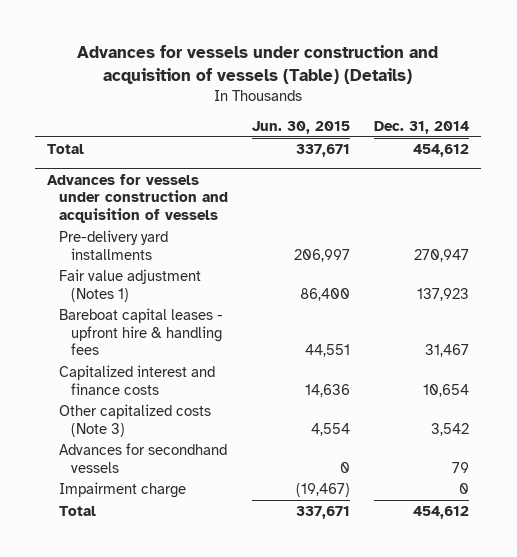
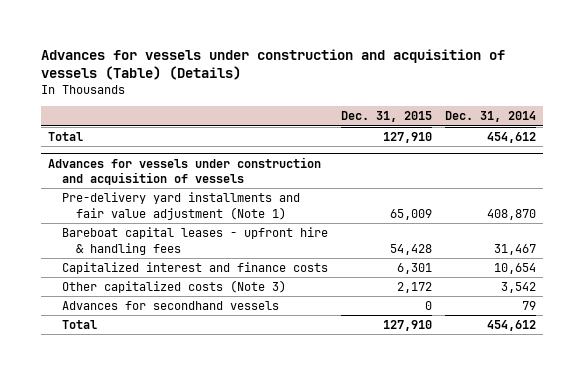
- | Jun. 30, 2015 | Dec. 31, 2014
+ | Dec. 31, 2015 | Dec. 31, 2014
@ Advances for vessels under construction and acquisition of vessels
- Pre-delivery yard installments | 206,997 | 270,947
- Fair value adjustment (Notes 1) | 86,400 | 137,923
+ Pre-delivery yard installments and fair value adjustment (Note 1) | 65,009 | 408,870
- Impairment charge | (19,467) | 0

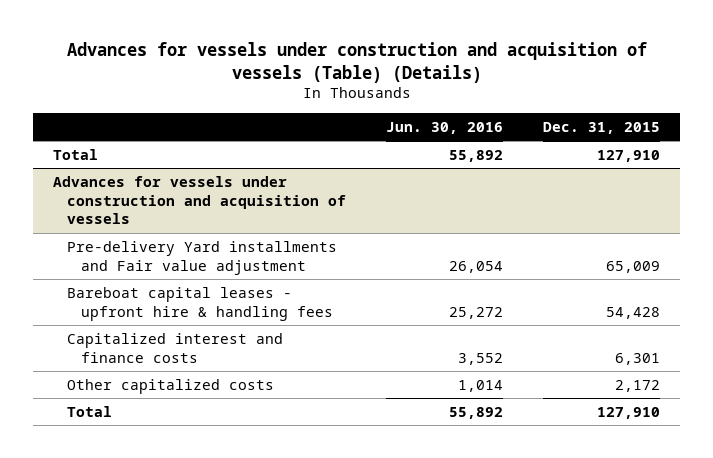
- | Dec. 31, 2015 | Dec. 31, 2014
+ | Jun. 30, 2016 | Dec. 31, 2015
@ Advances for vessels under construction and acquisition of vessels
- Pre-delivery yard installments and fair value adjustment (Note 1) | 65,009 | 408,870
+ Pre-delivery Yard installments and Fair value adjustment | 26,054 | 65,009
- Other capitalized costs (Note 3) | 2,172 | 3,542
- Advances for secondhand vessels | 0 | 79
+ Other capitalized costs | 1,014 | 2,172

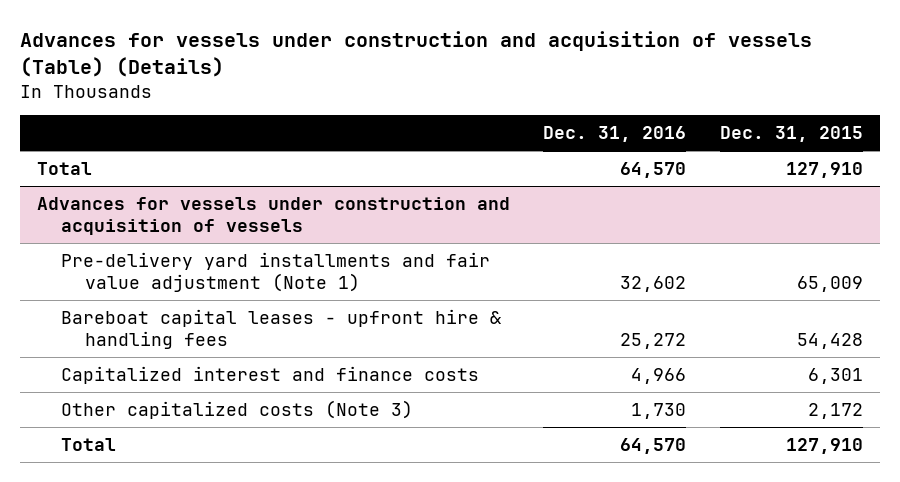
- | Jun. 30, 2016 | Dec. 31, 2015
+ | Dec. 31, 2016 | Dec. 31, 2015
@ Advances for vessels under construction and acquisition of vessels
- Pre-delivery Yard installments and Fair value adjustment | 26,054 | 65,009
+ Pre-delivery yard installments and fair value adjustment (Note 1) | 32,602 | 65,009
- Other capitalized costs | 1,014 | 2,172
+ Other capitalized costs (Note 3) | 1,730 | 2,172

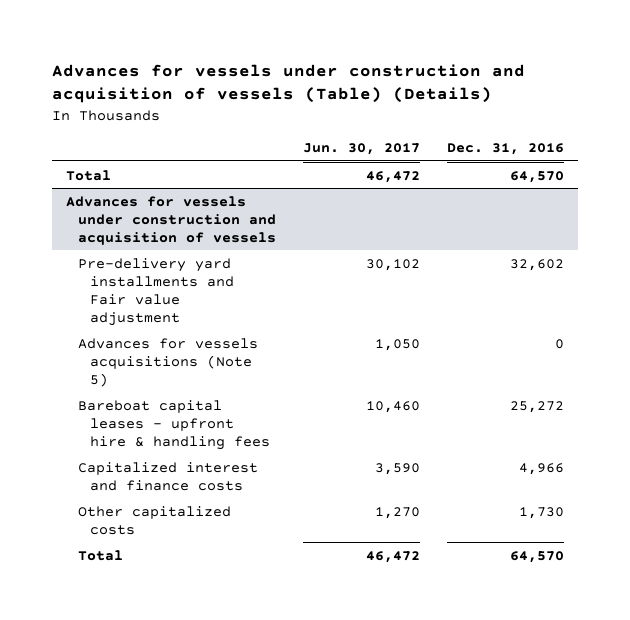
- | Dec. 31, 2016 | Dec. 31, 2015
+ | Jun. 30, 2017 | Dec. 31, 2016
@ Advances for vessels under construction and acquisition of vessels
- Pre-delivery yard installments and fair value adjustment (Note 1) | 32,602 | 65,009
+ Pre-delivery yard installments and Fair value adjustment | 30,102 | 32,602
+ Advances for vessels acquisitions (Note 5) | 1,050 | 0
- Other capitalized costs (Note 3) | 1,730 | 2,172
+ Other capitalized costs | 1,270 | 1,730

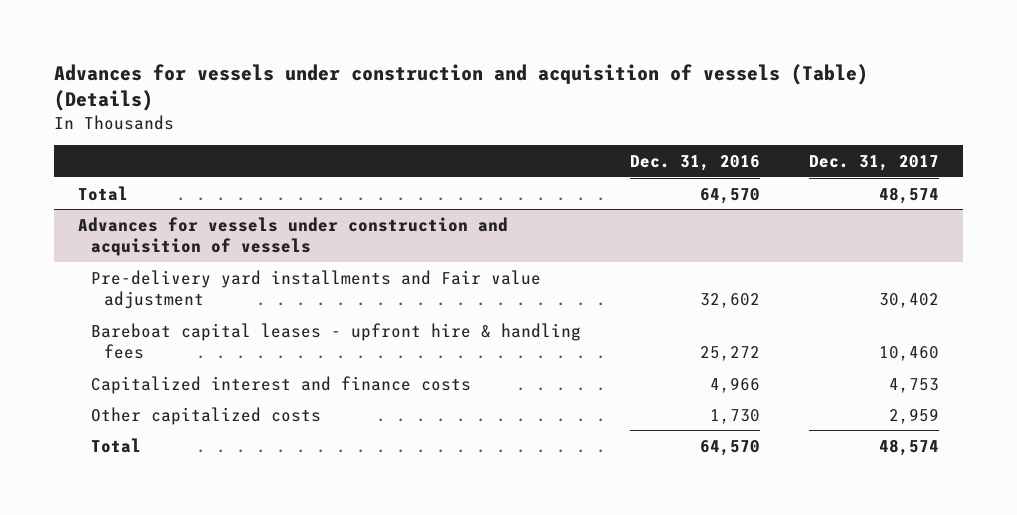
- | Jun. 30, 2017 | Dec. 31, 2016
+ | Dec. 31, 2016 | Dec. 31, 2017
@ Advances for vessels under construction and acquisition of vessels
- Advances for vessels acquisitions (Note 5) | 1,050 | 0

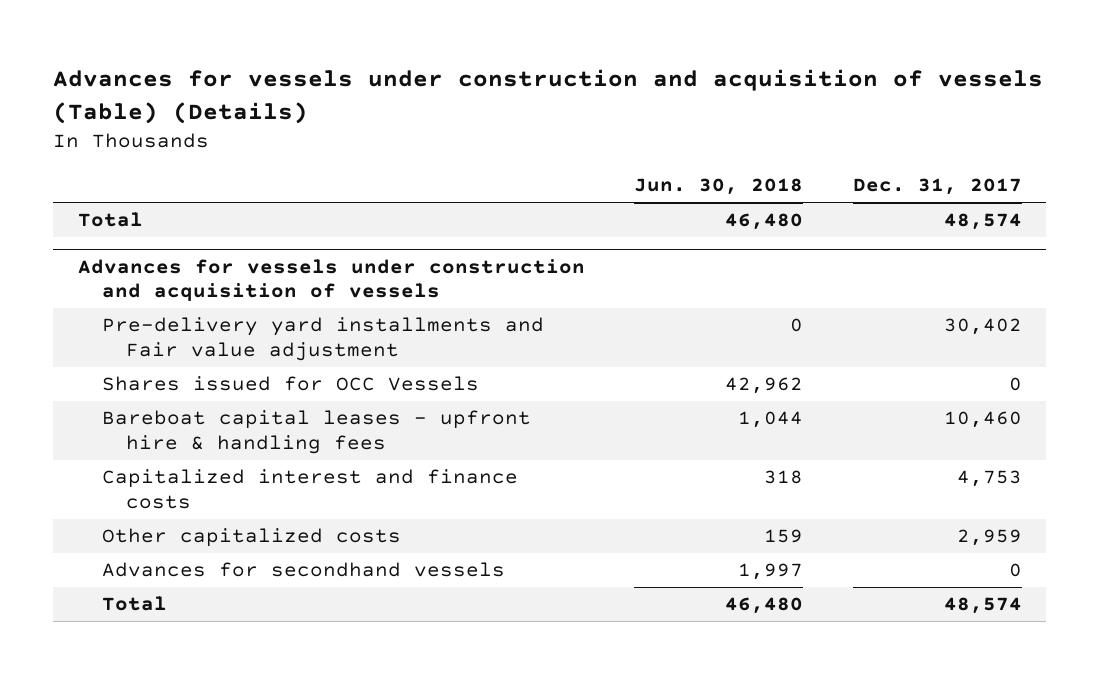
- | Dec. 31, 2016 | Dec. 31, 2017
+ | Jun. 30, 2018 | Dec. 31, 2017
@ Advances for vessels under construction and acquisition of vessels
+ Shares issued for OCC Vessels | 42,962 | 0
+ Advances for secondhand vessels | 1,997 | 0

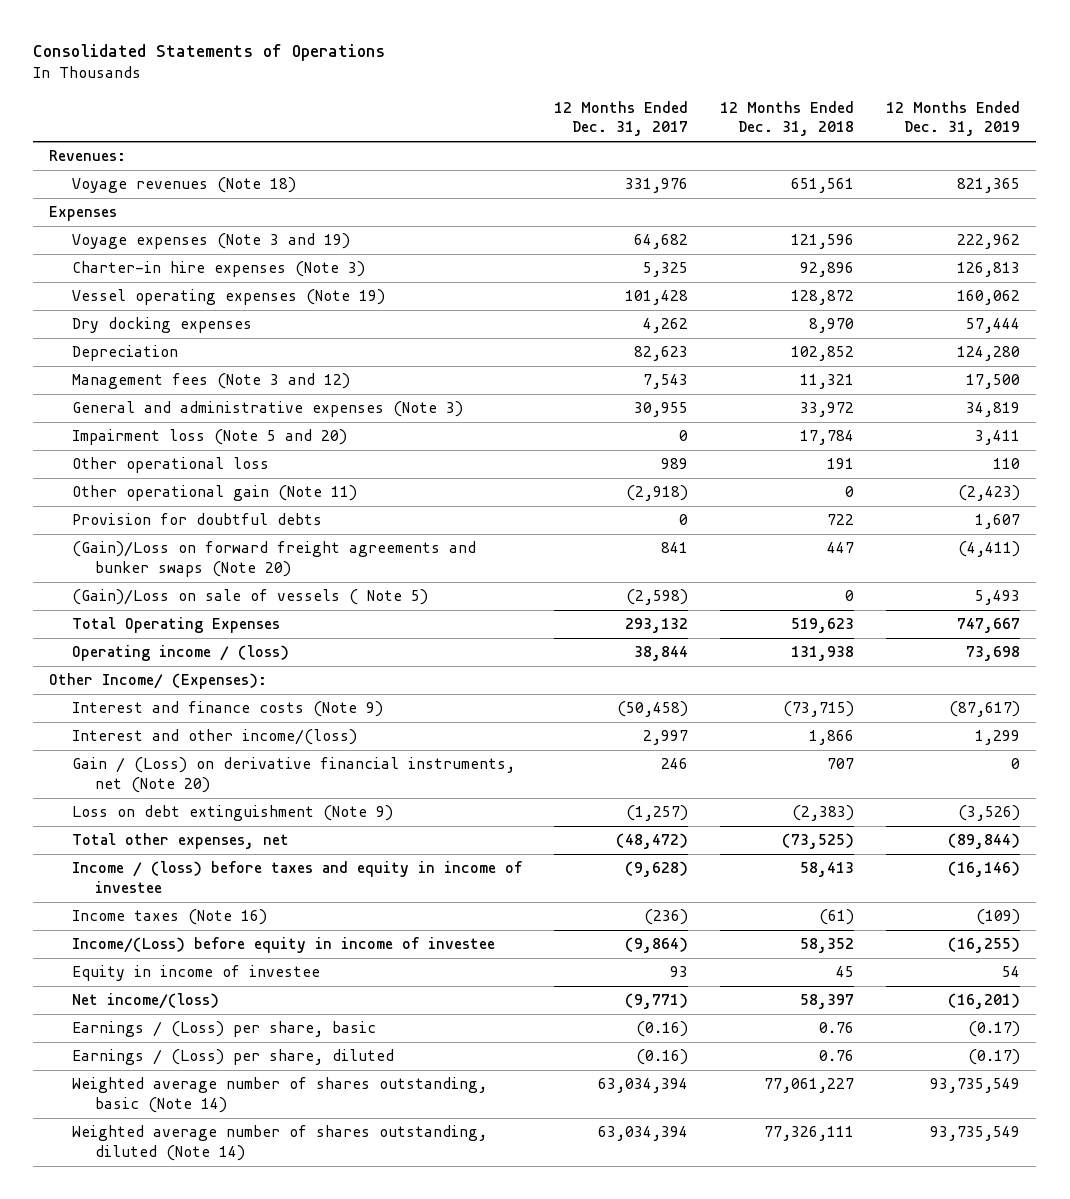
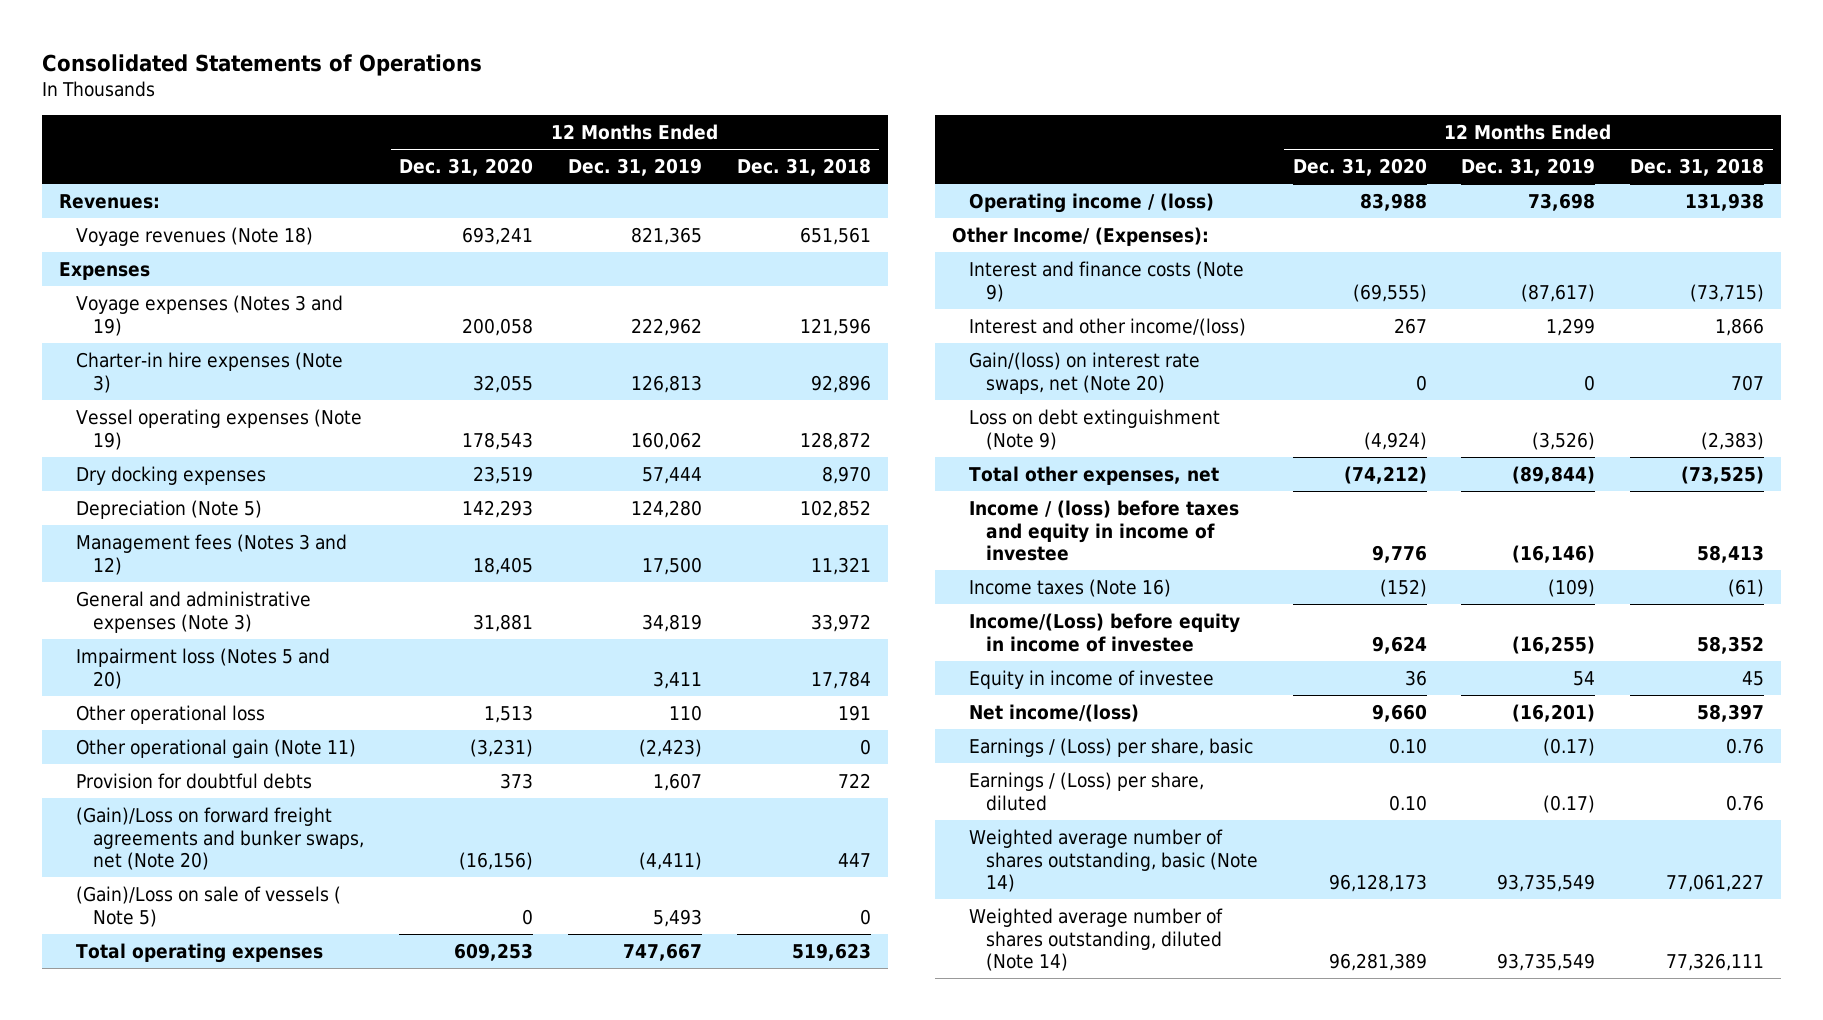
- | 12 Months Ended Dec. 31, 2017 | 12 Months Ended Dec. 31, 2018 | 12 Months Ended Dec. 31, 2019
+ | 12 Months Ended Dec. 31, 2020 | 12 Months Ended Dec. 31, 2019 | 12 Months Ended Dec. 31, 2018
- Voyage expenses (Note 3 and 19) | 64,682 | 121,596 | 222,962
+ Voyage expenses (Notes 3 and 19) | 200,058 | 222,962 | 121,596
- Depreciation | 82,623 | 102,852 | 124,280
- Management fees (Note 3 and 12) | 7,543 | 11,321 | 17,500
+ Depreciation (Note 5) | 142,293 | 124,280 | 102,852
+ Management fees (Notes 3 and 12) | 18,405 | 17,500 | 11,321
- Impairment loss (Note 5 and 20) | 0 | 17,784 | 3,411
+ Impairment loss (Notes 5 and 20) | | 3,411 | 17,784
- (Gain)/Loss on forward freight agreements and bunker swaps (Note 20) | 841 | 447 | (4,411)
+ (Gain)/Loss on forward freight agreements and bunker swaps, net (Note 20) | (16,156) | (4,411) | 447
- Total Operating Expenses | 293,132 | 519,623 | 747,667
+ Total operating expenses | 609,253 | 747,667 | 519,623
- Gain / (Loss) on derivative financial instruments, net (Note 20) | 246 | 707 | 0
+ Gain/(loss) on interest rate swaps, net (Note 20) | 0 | 0 | 707

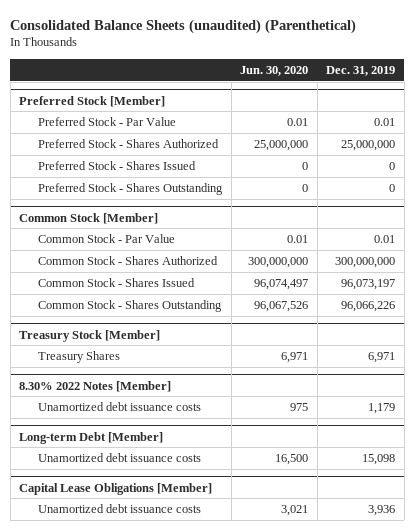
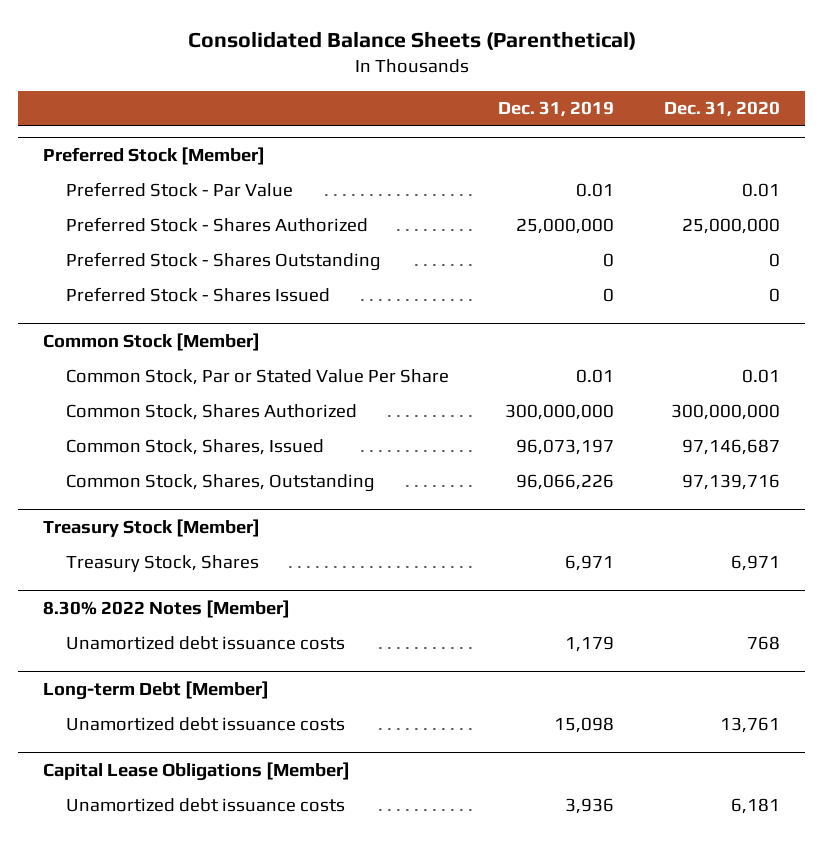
- Consolidated Balance Sheets (unaudited) (Parenthetical)
+ Consolidated Balance Sheets (Parenthetical)
- | Jun. 30, 2020 | Dec. 31, 2019
+ | Dec. 31, 2019 | Dec. 31, 2020
@ Preferred Stock [Member]
moved down: Preferred Stock - Shares Issued | 0 | 0
@ Common Stock [Member]
- Common Stock - Par Value | 0.01 | 0.01
- Common Stock - Shares Authorized | 300,000,000 | 300,000,000
- Common Stock - Shares Issued | 96,074,497 | 96,073,197
- Common Stock - Shares Outstanding | 96,067,526 | 96,066,226
+ Common Stock, Par or Stated Value Per Share | 0.01 | 0.01
+ Common Stock, Shares Authorized | 300,000,000 | 300,000,000
+ Common Stock, Shares, Issued | 96,073,197 | 97,146,687
+ Common Stock, Shares, Outstanding | 96,066,226 | 97,139,716
@ Treasury Stock [Member]
- Treasury Shares | 6,971 | 6,971
+ Treasury Stock, Shares | 6,971 | 6,971

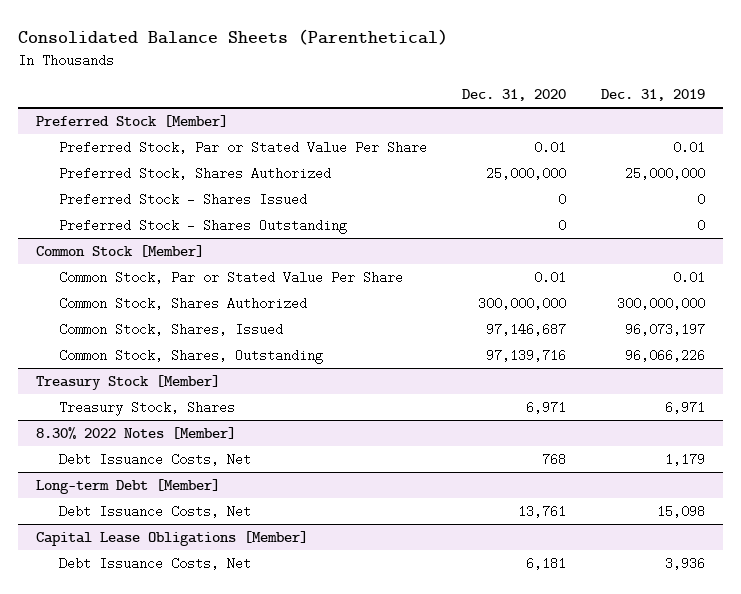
- | Dec. 31, 2019 | Dec. 31, 2020
+ | Dec. 31, 2020 | Dec. 31, 2019
@ Preferred Stock [Member]
- Preferred Stock - Par Value | 0.01 | 0.01
- Preferred Stock - Shares Authorized | 25,000,000 | 25,000,000
+ Preferred Stock, Par or Stated Value Per Share | 0.01 | 0.01
+ Preferred Stock, Shares Authorized | 25,000,000 | 25,000,000
moved down: Preferred Stock - Shares Outstanding | 0 | 0
@ 8.30% 2022 Notes [Member]
- Unamortized debt issuance costs | 1,179 | 768
+ Debt Issuance Costs, Net | 768 | 1,179
@ Long-term Debt [Member]
- Unamortized debt issuance costs | 15,098 | 13,761
+ Debt Issuance Costs, Net | 13,761 | 15,098
@ Capital Lease Obligations [Member]
- Unamortized debt issuance costs | 3,936 | 6,181
+ Debt Issuance Costs, Net | 6,181 | 3,936

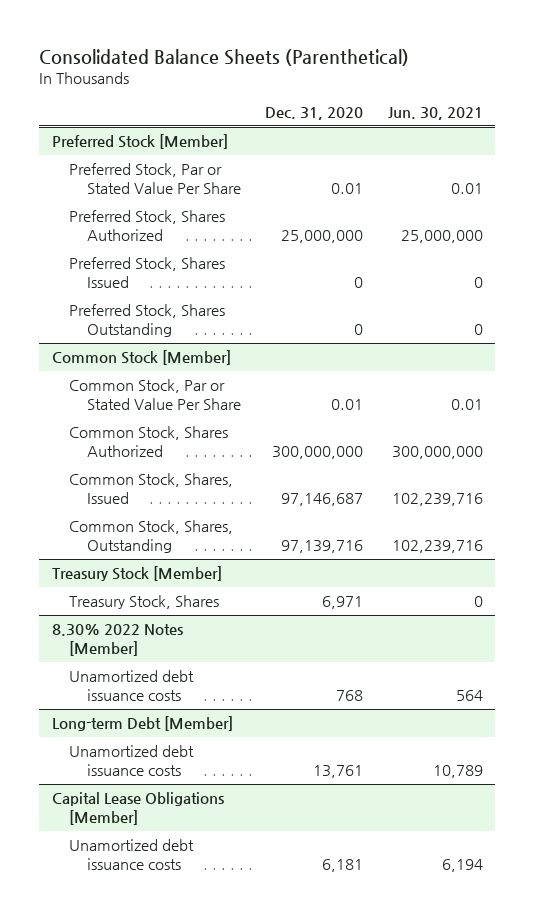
- | Dec. 31, 2020 | Dec. 31, 2019
+ | Dec. 31, 2020 | Jun. 30, 2021
@ Preferred Stock [Member]
- Preferred Stock - Shares Issued | 0 | 0
- Preferred Stock - Shares Outstanding | 0 | 0
+ Preferred Stock, Shares Issued | 0 | 0
+ Preferred Stock, Shares Outstanding | 0 | 0
@ 8.30% 2022 Notes [Member]
- Debt Issuance Costs, Net | 768 | 1,179
+ Unamortized debt issuance costs | 768 | 564
@ Long-term Debt [Member]
- Debt Issuance Costs, Net | 13,761 | 15,098
+ Unamortized debt issuance costs | 13,761 | 10,789
@ Capital Lease Obligations [Member]
- Debt Issuance Costs, Net | 6,181 | 3,936
+ Unamortized debt issuance costs | 6,181 | 6,194

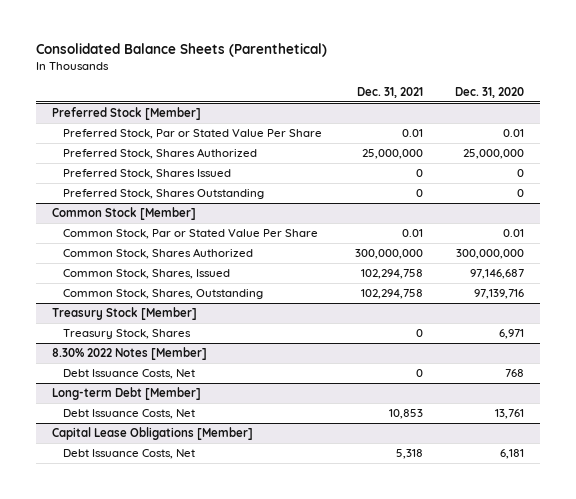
- | Dec. 31, 2020 | Jun. 30, 2021
+ | Dec. 31, 2021 | Dec. 31, 2020
@ 8.30% 2022 Notes [Member]
- Unamortized debt issuance costs | 768 | 564
+ Debt Issuance Costs, Net | 0 | 768
@ Long-term Debt [Member]
- Unamortized debt issuance costs | 13,761 | 10,789
+ Debt Issuance Costs, Net | 10,853 | 13,761
@ Capital Lease Obligations [Member]
- Unamortized debt issuance costs | 6,181 | 6,194
+ Debt Issuance Costs, Net | 5,318 | 6,181

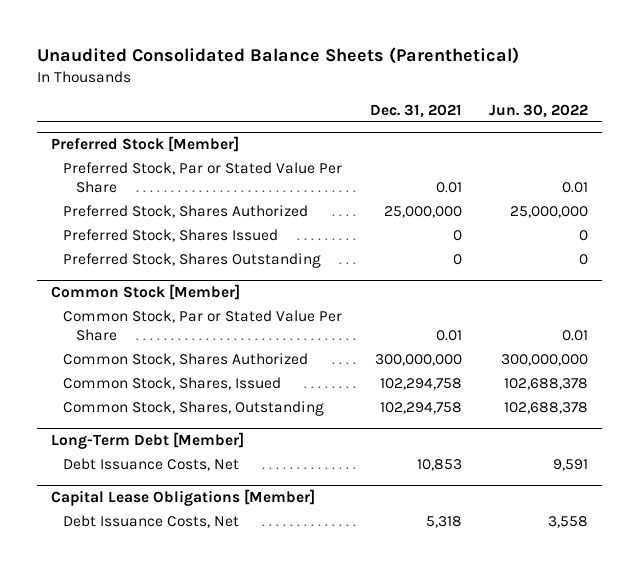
- Consolidated Balance Sheets (Parenthetical)
+ Unaudited Consolidated Balance Sheets (Parenthetical)
- | Dec. 31, 2021 | Dec. 31, 2020
+ | Dec. 31, 2021 | Jun. 30, 2022
- Treasury Stock [Member]
- Treasury Stock, Shares | 0 | 6,971
- 8.30% 2022 Notes [Member]
- Debt Issuance Costs, Net | 0 | 768
- Long-term Debt [Member]
+ Long-Term Debt [Member]

